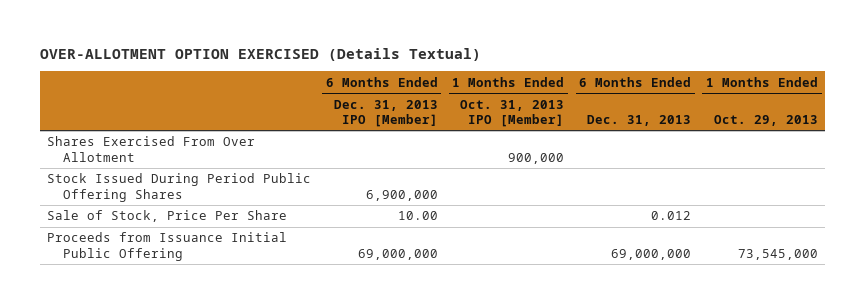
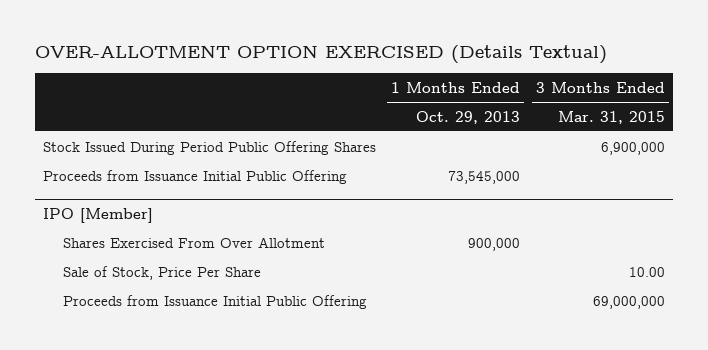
- | 6 Months Ended Dec. 31, 2013 IPO [Member] | 1 Months Ended Oct. 31, 2013 IPO [Member] | 6 Months Ended Dec. 31, 2013 | 1 Months Ended Oct. 29, 2013
+ | 1 Months Ended Oct. 29, 2013 | 3 Months Ended Mar. 31, 2015
- Shares Exercised From Over Allotment | | 900,000 | |
- Sale of Stock, Price Per Share | 10.00 | | 0.012 |
+ IPO [Member]
+ Shares Exercised From Over Allotment | 900,000 |
+ Sale of Stock, Price Per Share | | 10.00
+ Proceeds from Issuance Initial Public Offering | | 69,000,000

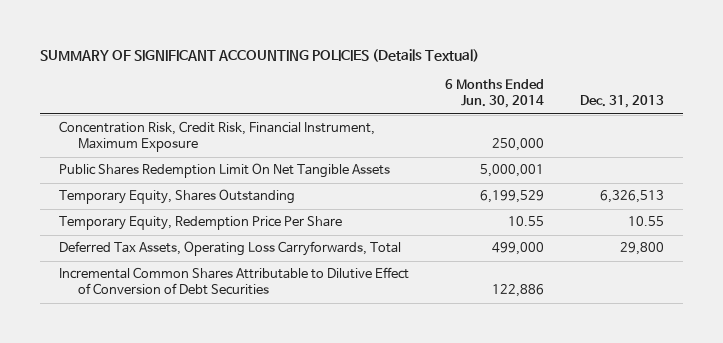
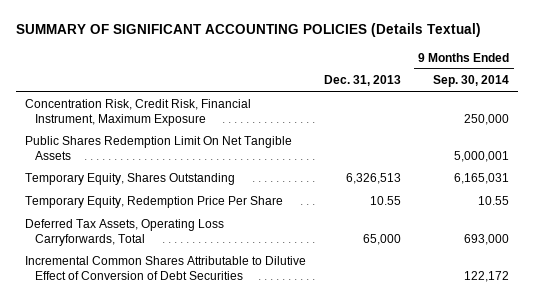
- | 6 Months Ended Jun. 30, 2014 | Dec. 31, 2013
+ | Dec. 31, 2013 | 9 Months Ended Sep. 30, 2014
- Deferred Tax Assets, Operating Loss Carryforwards, Total | 499,000 | 29,800
+ Deferred Tax Assets, Operating Loss Carryforwards, Total | 65,000 | 693,000

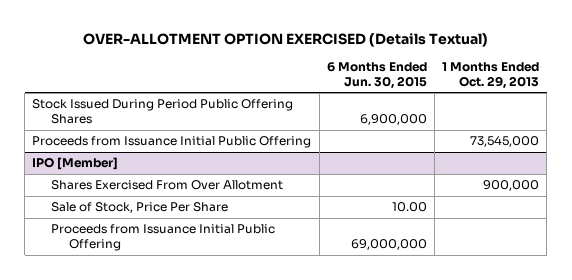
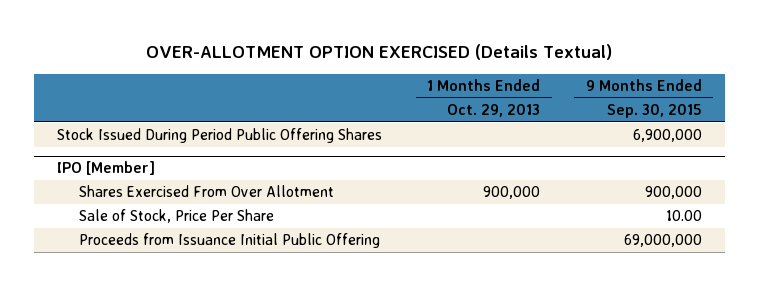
- | 6 Months Ended Jun. 30, 2015 | 1 Months Ended Oct. 29, 2013
+ | 1 Months Ended Oct. 29, 2013 | 9 Months Ended Sep. 30, 2015
- Proceeds from Issuance Initial Public Offering | | 73,545,000

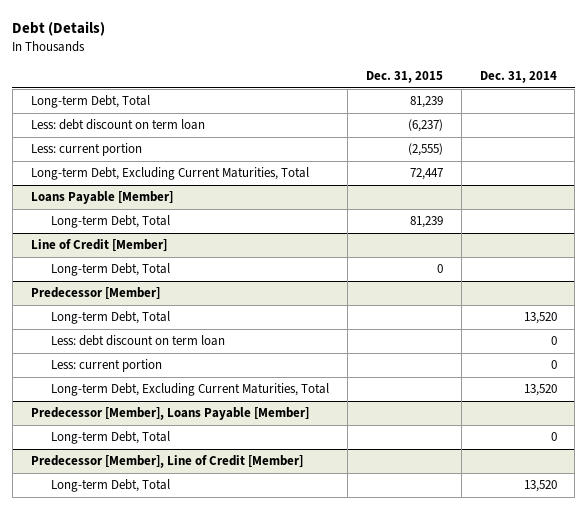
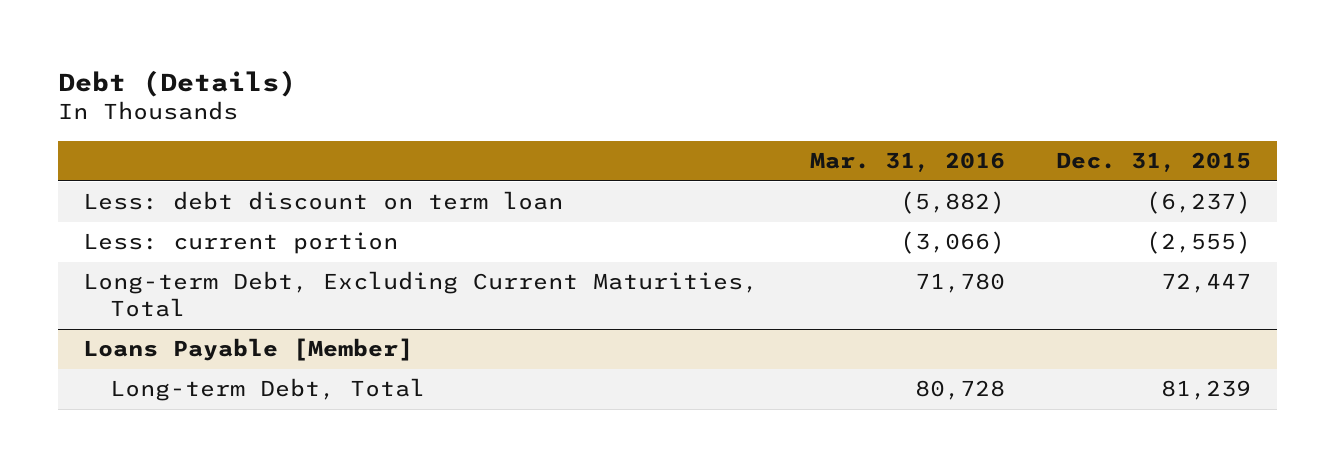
- | Dec. 31, 2015 | Dec. 31, 2014
+ | Mar. 31, 2016 | Dec. 31, 2015
- Long-term Debt, Total | 81,239 |
- Line of Credit [Member]
- Long-term Debt, Total | 0 |
- Predecessor [Member]
- Long-term Debt, Total | | 13,520
- Less: debt discount on term loan | | 0
- Less: current portion | | 0
- Long-term Debt, Excluding Current Maturities, Total | | 13,520
- Predecessor [Member], Loans Payable [Member]
- Long-term Debt, Total | | 0
- Predecessor [Member], Line of Credit [Member]
- Long-term Debt, Total | | 13,520

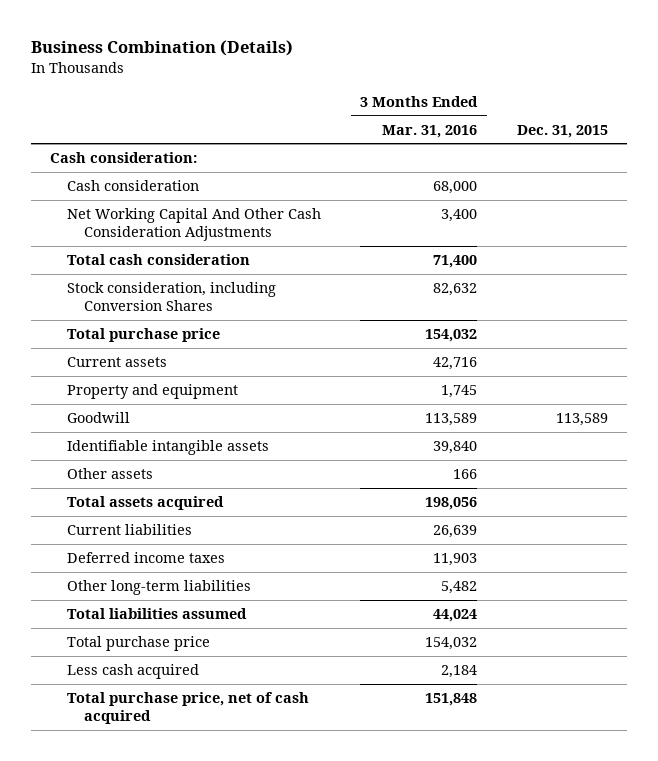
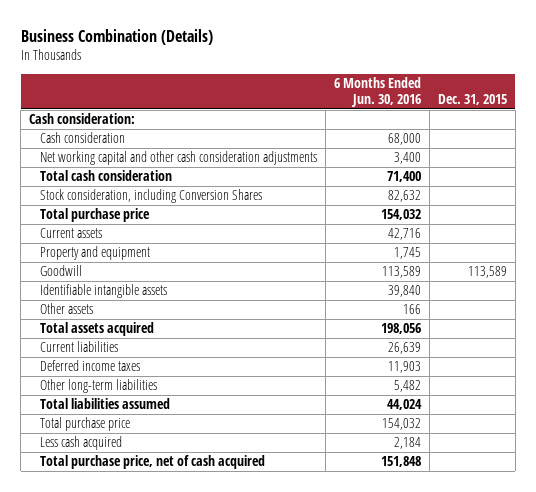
- | 3 Months Ended Mar. 31, 2016 | Dec. 31, 2015
+ | 6 Months Ended Jun. 30, 2016 | Dec. 31, 2015
- Net Working Capital And Other Cash Consideration Adjustments | 3,400 |
+ Net working capital and other cash consideration adjustments | 3,400 |

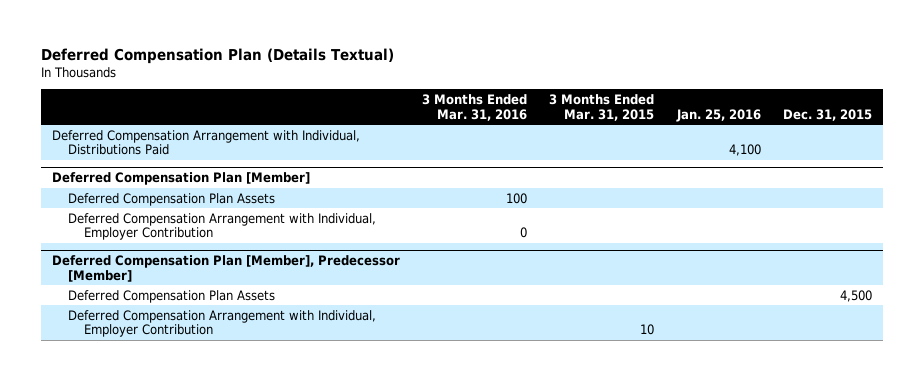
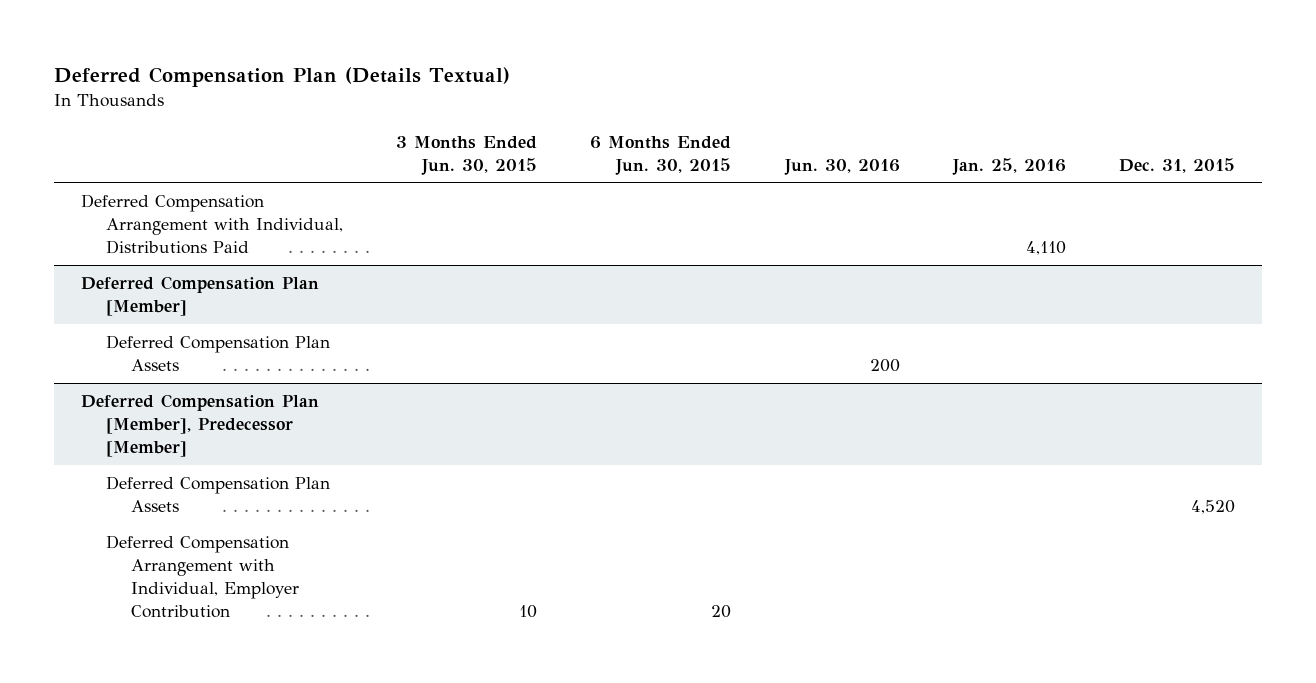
- | 3 Months Ended Mar. 31, 2016 | 3 Months Ended Mar. 31, 2015 | Jan. 25, 2016 | Dec. 31, 2015
+ | 3 Months Ended Jun. 30, 2015 | 6 Months Ended Jun. 30, 2015 | Jun. 30, 2016 | Jan. 25, 2016 | Dec. 31, 2015
- Deferred Compensation Arrangement with Individual, Distributions Paid | | | 4,100 |
+ Deferred Compensation Arrangement with Individual, Distributions Paid | | | | 4,110 |
@ Deferred Compensation Plan [Member]
- Deferred Compensation Arrangement with Individual, Employer Contribution | 0 | | |
@ Deferred Compensation Plan [Member], Predecessor [Member]
- Deferred Compensation Plan Assets | | | | 4,500
+ Deferred Compensation Plan Assets | | | | | 4,520

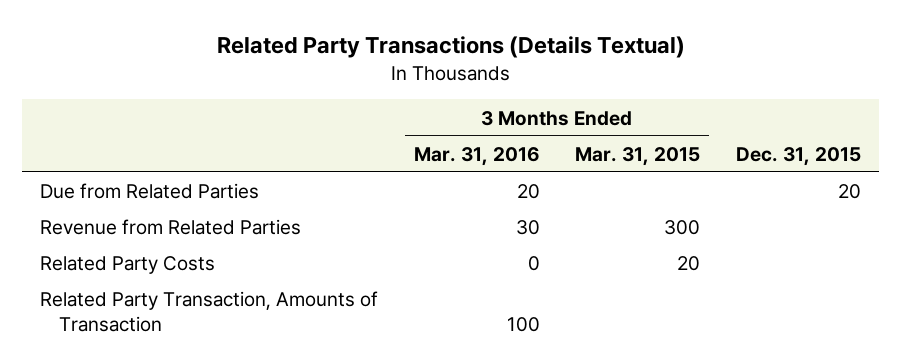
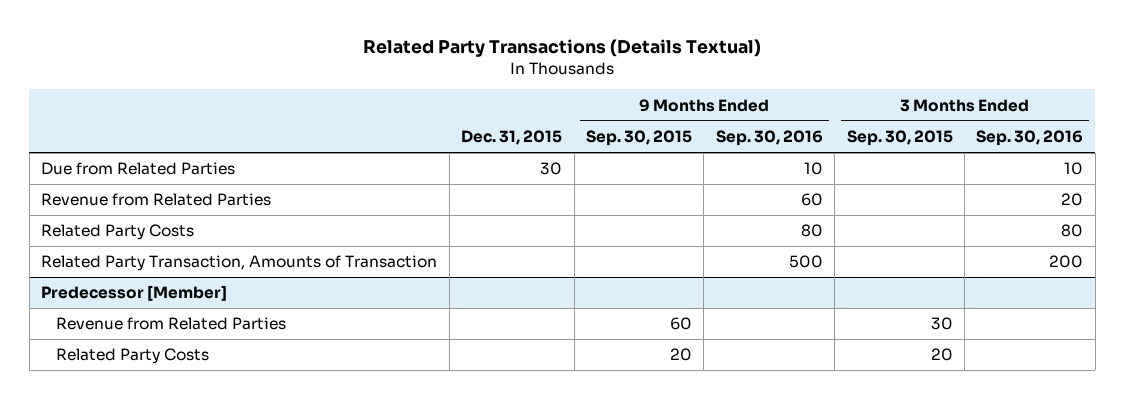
- | 3 Months Ended Mar. 31, 2016 | 3 Months Ended Mar. 31, 2015 | Dec. 31, 2015
+ | Dec. 31, 2015 | 9 Months Ended Sep. 30, 2015 | 9 Months Ended Sep. 30, 2016 | 3 Months Ended Sep. 30, 2015 | 3 Months Ended Sep. 30, 2016
- Due from Related Parties | 20 | | 20
+ Due from Related Parties | 30 | | 10 | | 10
+ Predecessor [Member]
+ Revenue from Related Parties | | 60 | | 30 |
+ Related Party Costs | | 20 | | 20 |

